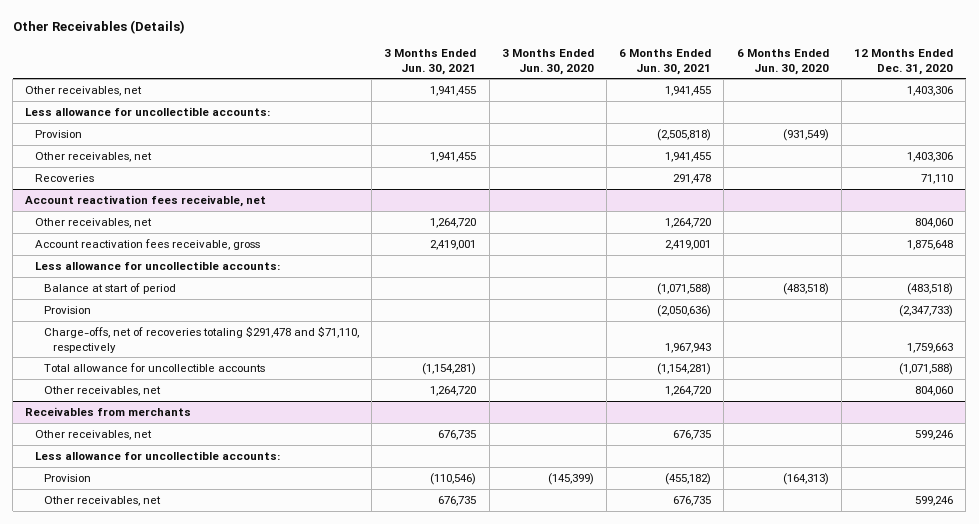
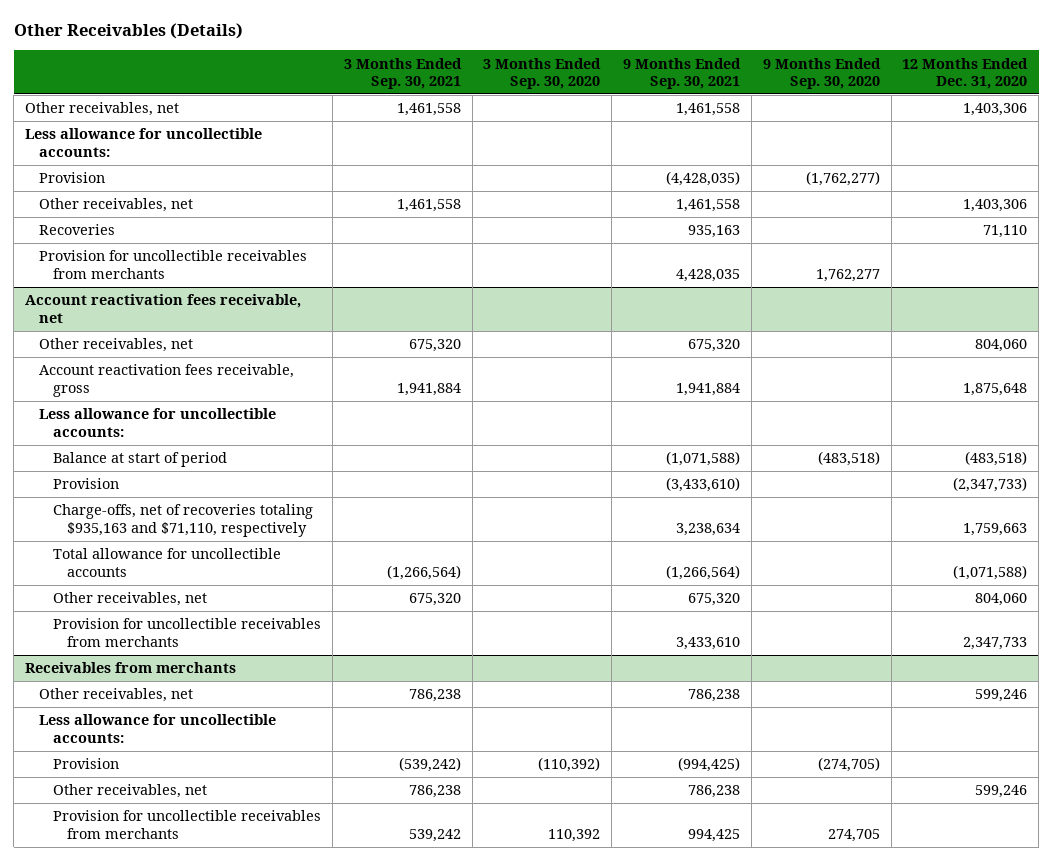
- | 3 Months Ended Jun. 30, 2021 | 3 Months Ended Jun. 30, 2020 | 6 Months Ended Jun. 30, 2021 | 6 Months Ended Jun. 30, 2020 | 12 Months Ended Dec. 31, 2020
+ | 3 Months Ended Sep. 30, 2021 | 3 Months Ended Sep. 30, 2020 | 9 Months Ended Sep. 30, 2021 | 9 Months Ended Sep. 30, 2020 | 12 Months Ended Dec. 31, 2020
+ Provision for uncollectible receivables from merchants | | | 4,428,035 | 1,762,277 |
@ Account reactivation fees receivable, net
- Charge-offs, net of recoveries totaling $291,478 and $71,110, respectively | | | 1,967,943 | | 1,759,663
+ Charge-offs, net of recoveries totaling $935,163 and $71,110, respectively | | | 3,238,634 | | 1,759,663
+ Provision for uncollectible receivables from merchants | | | 3,433,610 | | 2,347,733
@ Receivables from merchants
+ Provision for uncollectible receivables from merchants | 539,242 | 110,392 | 994,425 | 274,705 |

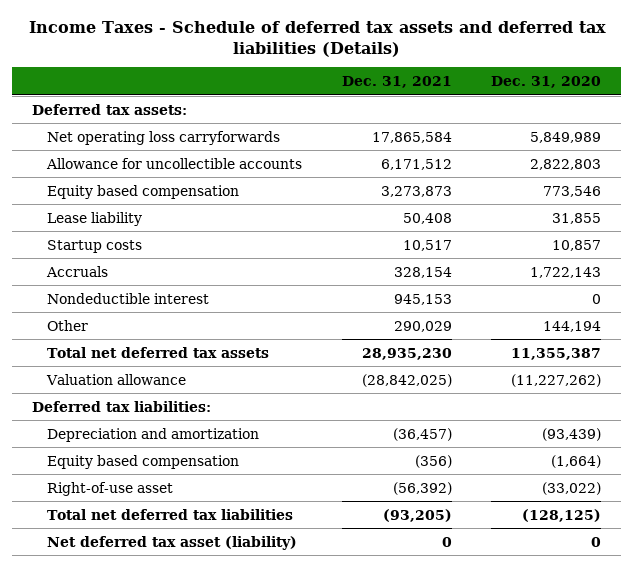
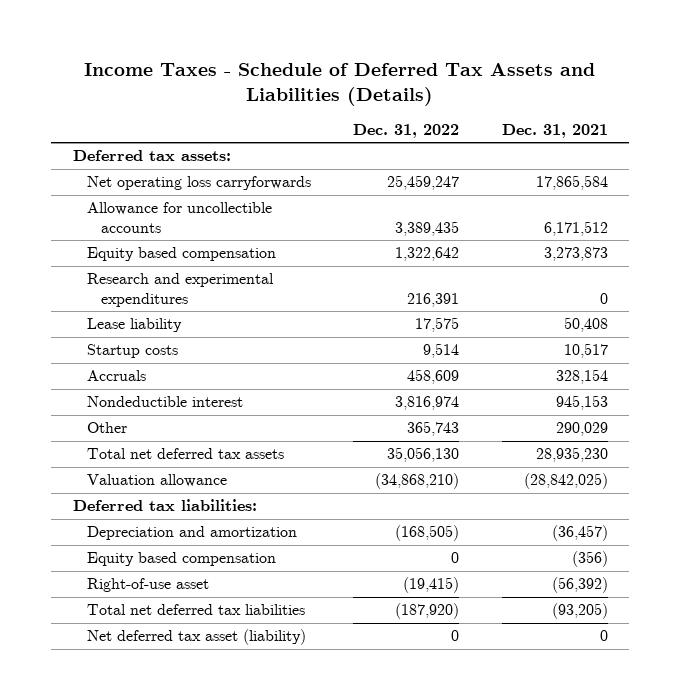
- Income Taxes - Schedule of deferred tax assets and deferred tax liabilities (Details)
+ Income Taxes - Schedule of Deferred Tax Assets and Liabilities (Details)
- | Dec. 31, 2021 | Dec. 31, 2020
+ | Dec. 31, 2022 | Dec. 31, 2021
+ Research and experimental expenditures | 216,391 | 0

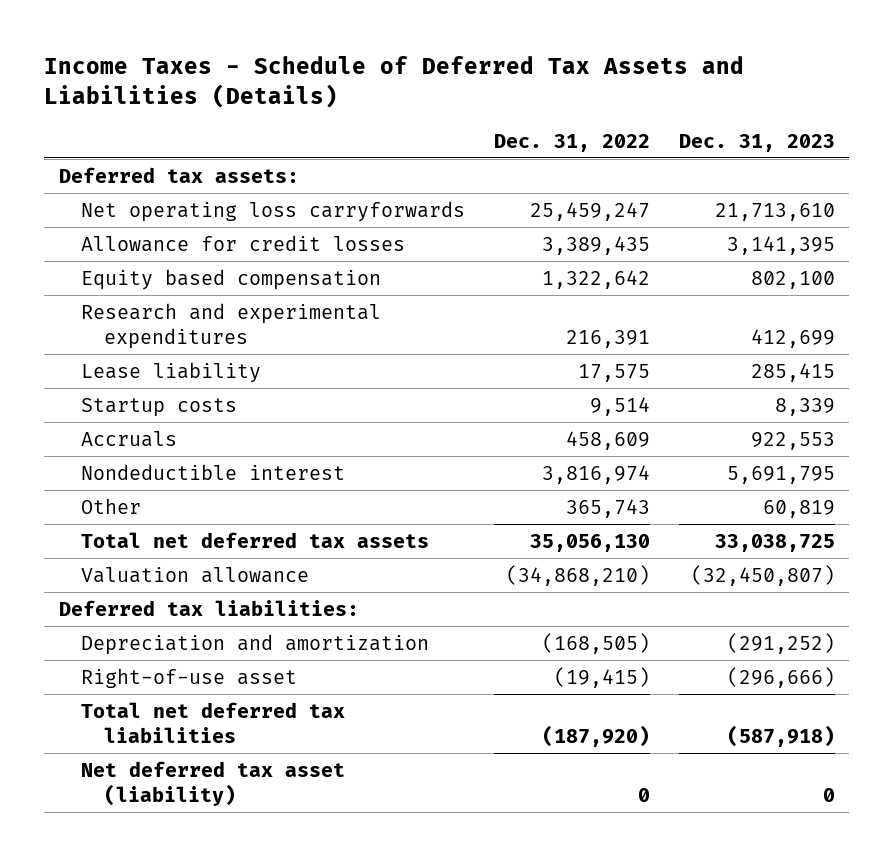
- | Dec. 31, 2022 | Dec. 31, 2021
+ | Dec. 31, 2022 | Dec. 31, 2023
- Allowance for uncollectible accounts | 3,389,435 | 6,171,512
+ Allowance for credit losses | 3,389,435 | 3,141,395
- Equity based compensation | 0 | (356)

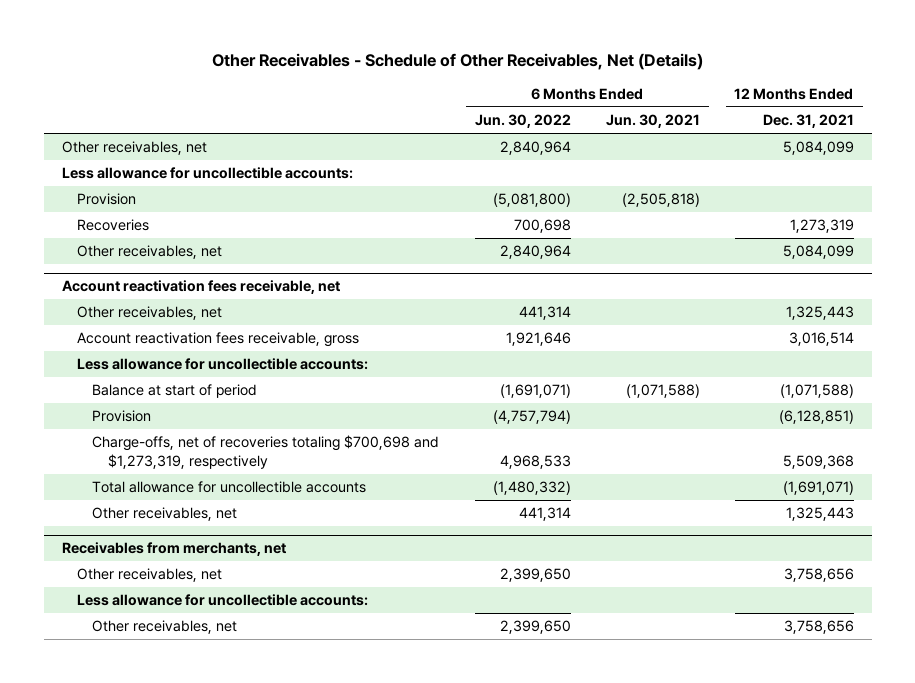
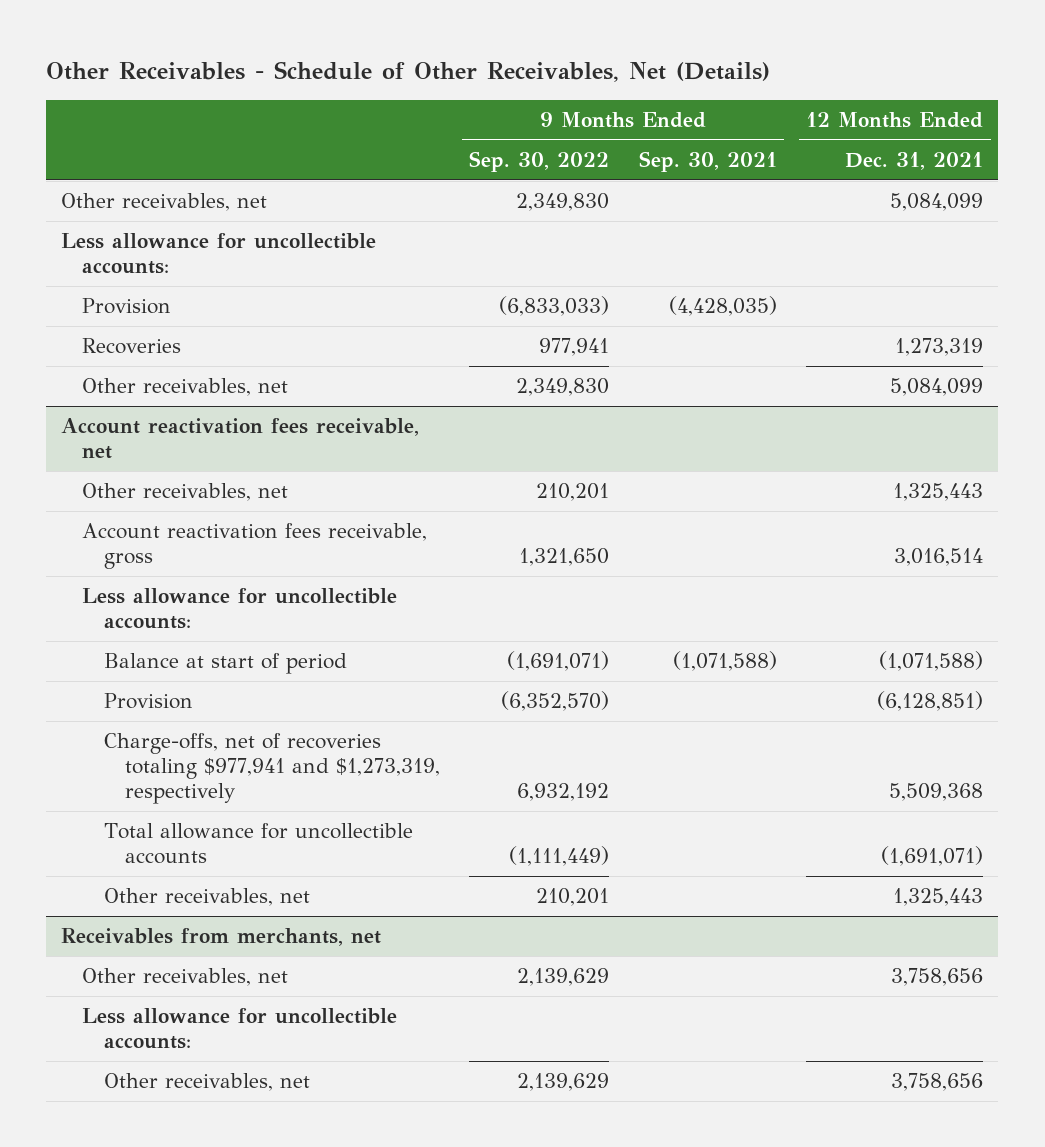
- | 6 Months Ended Jun. 30, 2022 | 6 Months Ended Jun. 30, 2021 | 12 Months Ended Dec. 31, 2021
+ | 9 Months Ended Sep. 30, 2022 | 9 Months Ended Sep. 30, 2021 | 12 Months Ended Dec. 31, 2021
@ Account reactivation fees receivable, net
- Charge-offs, net of recoveries totaling $700,698 and $1,273,319, respectively | 4,968,533 | | 5,509,368
+ Charge-offs, net of recoveries totaling $977,941 and $1,273,319, respectively | 6,932,192 | | 5,509,368

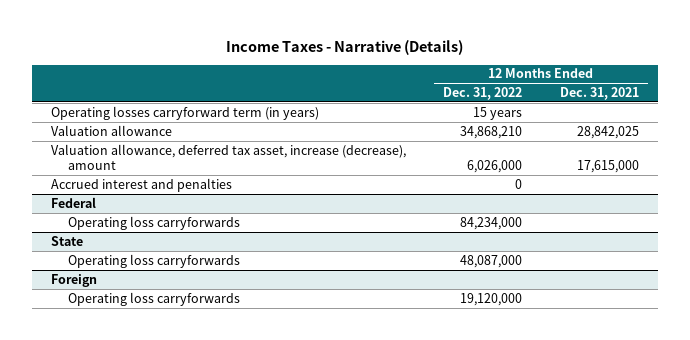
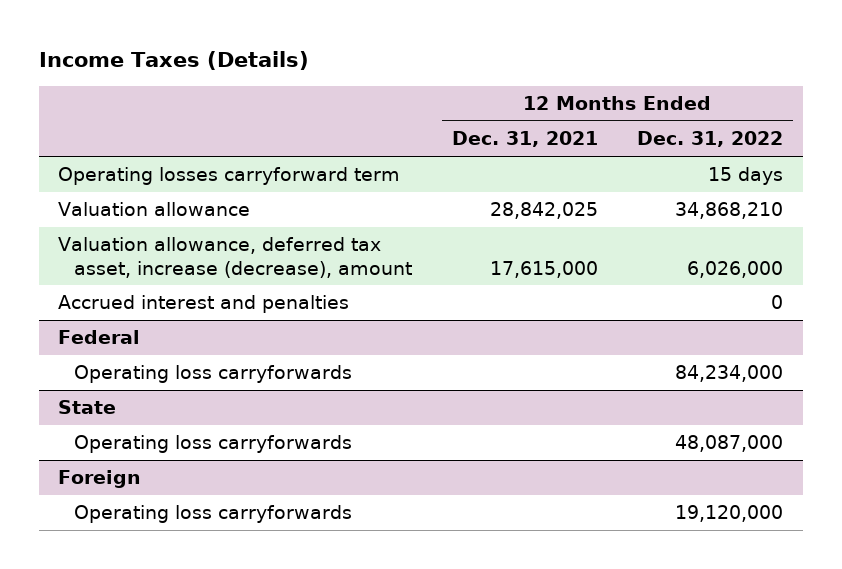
- Income Taxes - Narrative (Details)
+ Income Taxes (Details)
- | 12 Months Ended Dec. 31, 2022 | 12 Months Ended Dec. 31, 2021
+ | 12 Months Ended Dec. 31, 2021 | 12 Months Ended Dec. 31, 2022
- Operating losses carryforward term (in years) | 15 years |
+ Operating losses carryforward term | | 15 days

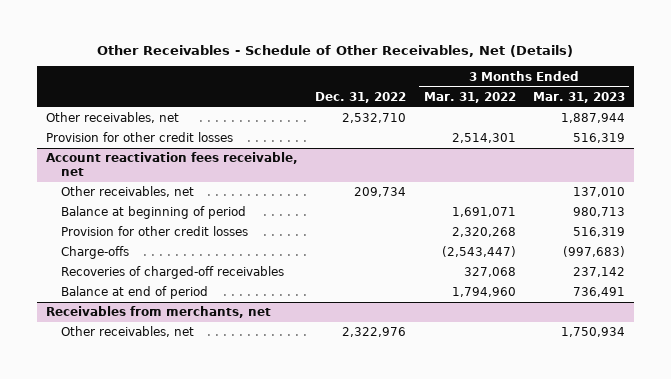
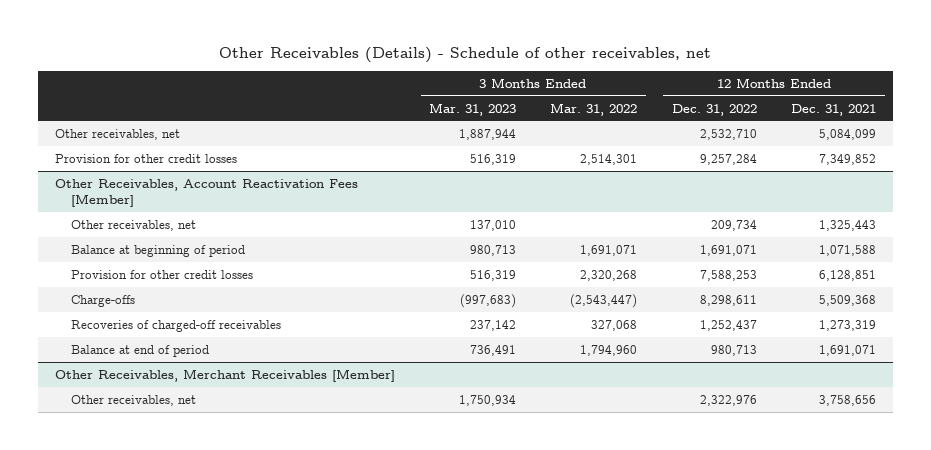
- Other Receivables - Schedule of Other Receivables, Net (Details)
+ Other Receivables (Details) - Schedule of other receivables, net
- | Dec. 31, 2022 | 3 Months Ended Mar. 31, 2022 | 3 Months Ended Mar. 31, 2023
+ | 3 Months Ended Mar. 31, 2023 | 3 Months Ended Mar. 31, 2022 | 12 Months Ended Dec. 31, 2022 | 12 Months Ended Dec. 31, 2021
- Account reactivation fees receivable, net
+ Other Receivables, Account Reactivation Fees [Member]
- Receivables from merchants, net
+ Other Receivables, Merchant Receivables [Member]

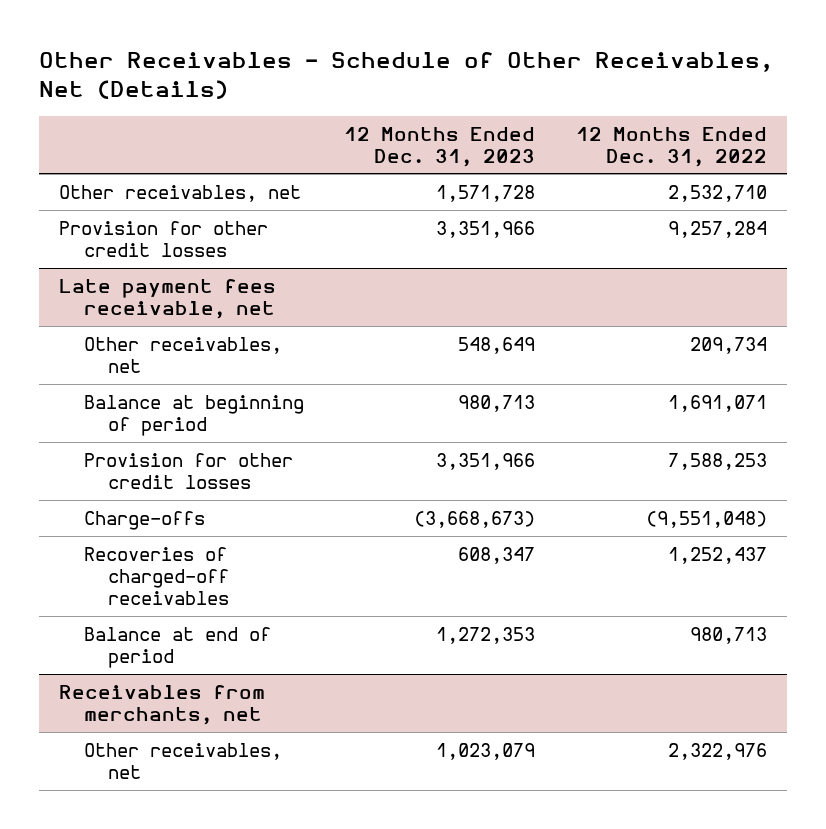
- Other Receivables (Details) - Schedule of other receivables, net
+ Other Receivables - Schedule of Other Receivables, Net (Details)
- | 3 Months Ended Mar. 31, 2023 | 3 Months Ended Mar. 31, 2022 | 12 Months Ended Dec. 31, 2022 | 12 Months Ended Dec. 31, 2021
+ | 12 Months Ended Dec. 31, 2023 | 12 Months Ended Dec. 31, 2022
- Other Receivables, Account Reactivation Fees [Member]
+ Late payment fees receivable, net
- Charge-offs | (997,683) | (2,543,447) | 8,298,611 | 5,509,368
+ Charge-offs | (3,668,673) | (9,551,048)
- Other Receivables, Merchant Receivables [Member]
+ Receivables from merchants, net

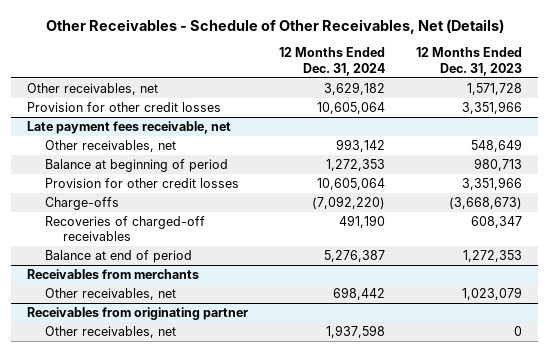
- | 12 Months Ended Dec. 31, 2023 | 12 Months Ended Dec. 31, 2022
+ | 12 Months Ended Dec. 31, 2024 | 12 Months Ended Dec. 31, 2023
- Receivables from merchants, net
+ Receivables from merchants
+ Receivables from originating partner
+ Other receivables, net | 1,937,598 | 0

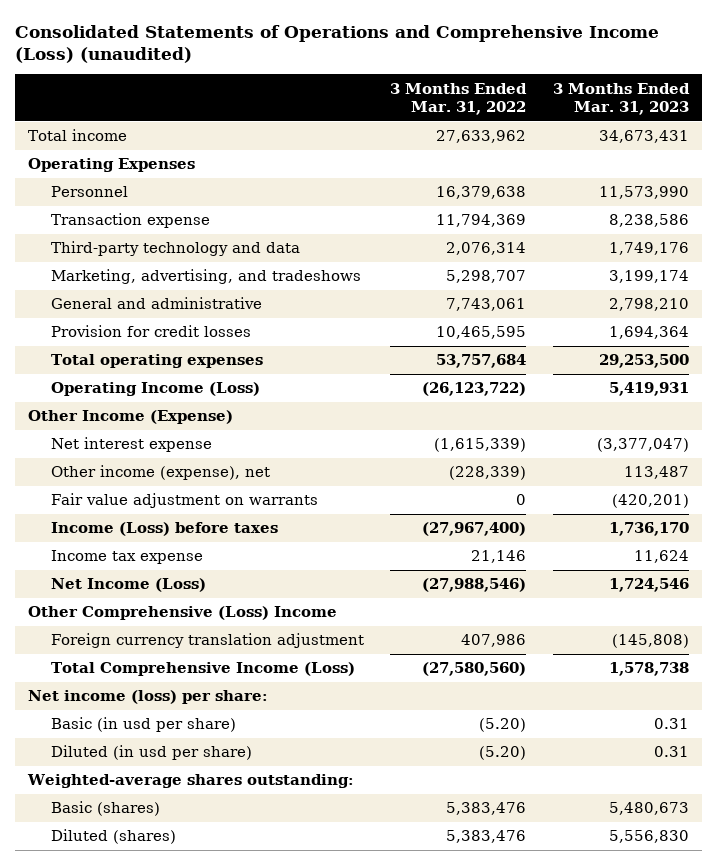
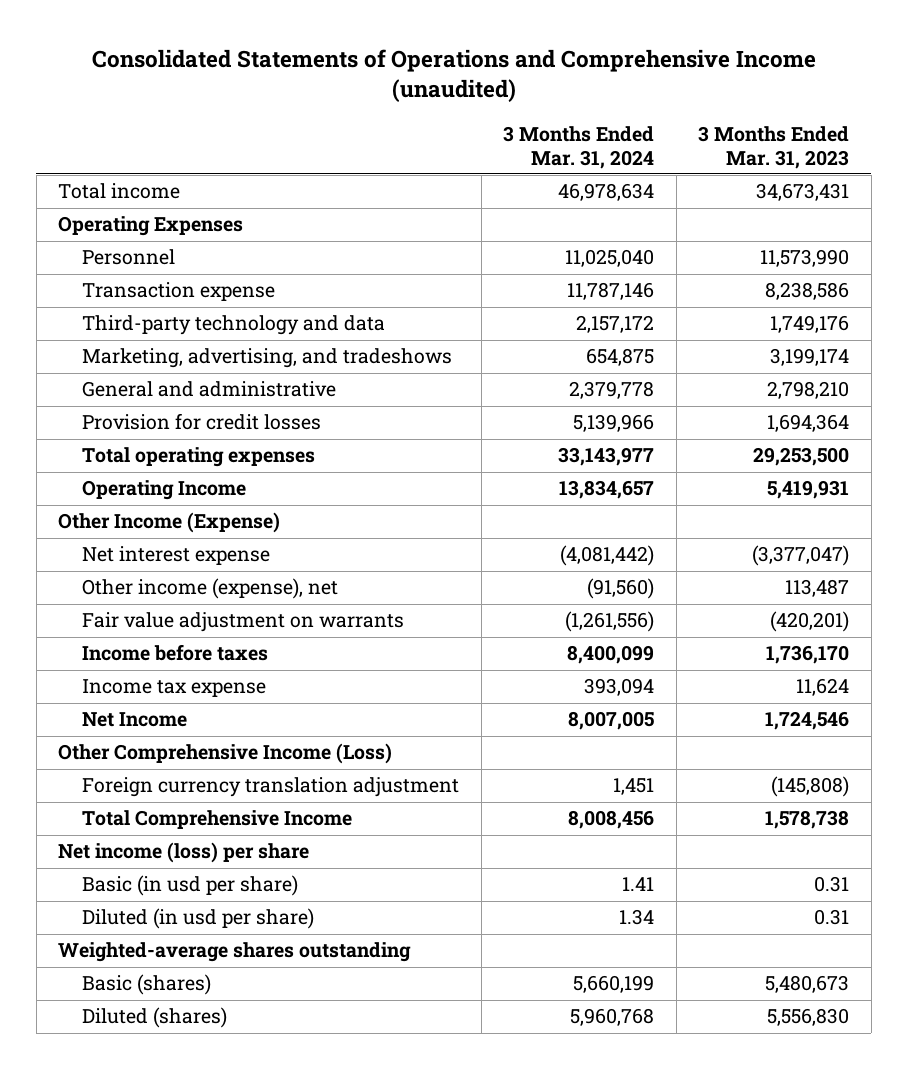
- Consolidated Statements of Operations and Comprehensive Income (Loss) (unaudited)
+ Consolidated Statements of Operations and Comprehensive Income (unaudited)
- | 3 Months Ended Mar. 31, 2022 | 3 Months Ended Mar. 31, 2023
+ | 3 Months Ended Mar. 31, 2024 | 3 Months Ended Mar. 31, 2023
- Operating Income (Loss) | (26,123,722) | 5,419,931
+ Operating Income | 13,834,657 | 5,419,931
- Income (Loss) before taxes | (27,967,400) | 1,736,170
+ Income before taxes | 8,400,099 | 1,736,170
- Net Income (Loss) | (27,988,546) | 1,724,546
- Other Comprehensive (Loss) Income
+ Net Income | 8,007,005 | 1,724,546
+ Other Comprehensive Income (Loss)
- Total Comprehensive Income (Loss) | (27,580,560) | 1,578,738
- Net income (loss) per share:
+ Total Comprehensive Income | 8,008,456 | 1,578,738
+ Net income (loss) per share
- Weighted-average shares outstanding:
+ Weighted-average shares outstanding

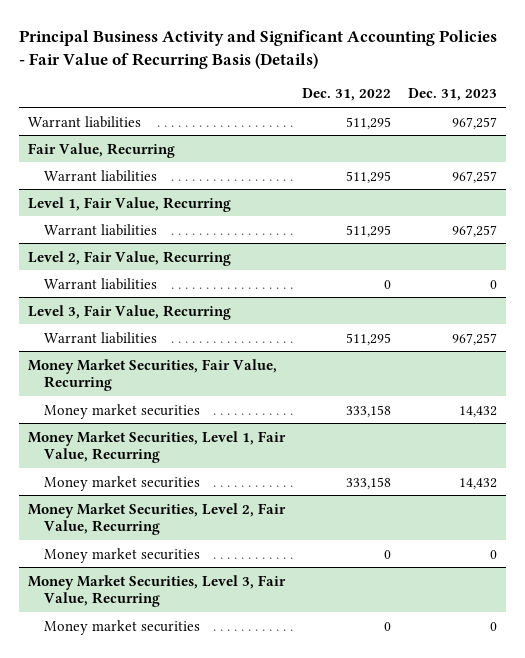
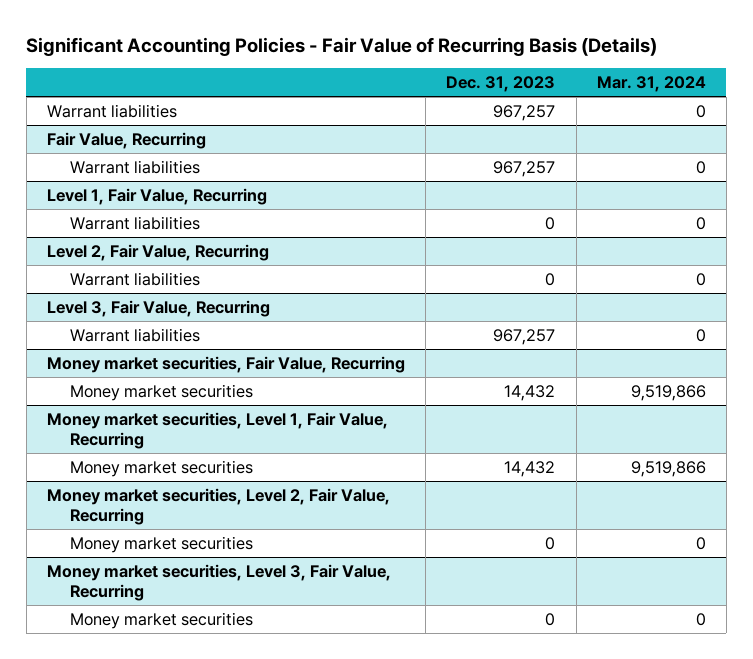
- Principal Business Activity and Significant Accounting Policies - Fair Value of Recurring Basis (Details)
+ Significant Accounting Policies - Fair Value of Recurring Basis (Details)
- | Dec. 31, 2022 | Dec. 31, 2023
+ | Dec. 31, 2023 | Mar. 31, 2024
@ Level 1, Fair Value, Recurring
- Warrant liabilities | 511,295 | 967,257
+ Warrant liabilities | 0 | 0
- Money Market Securities, Fair Value, Recurring
+ Money market securities, Fair Value, Recurring
- Money Market Securities, Level 1, Fair Value, Recurring
+ Money market securities, Level 1, Fair Value, Recurring
- Money Market Securities, Level 2, Fair Value, Recurring
+ Money market securities, Level 2, Fair Value, Recurring
- Money Market Securities, Level 3, Fair Value, Recurring
+ Money market securities, Level 3, Fair Value, Recurring

